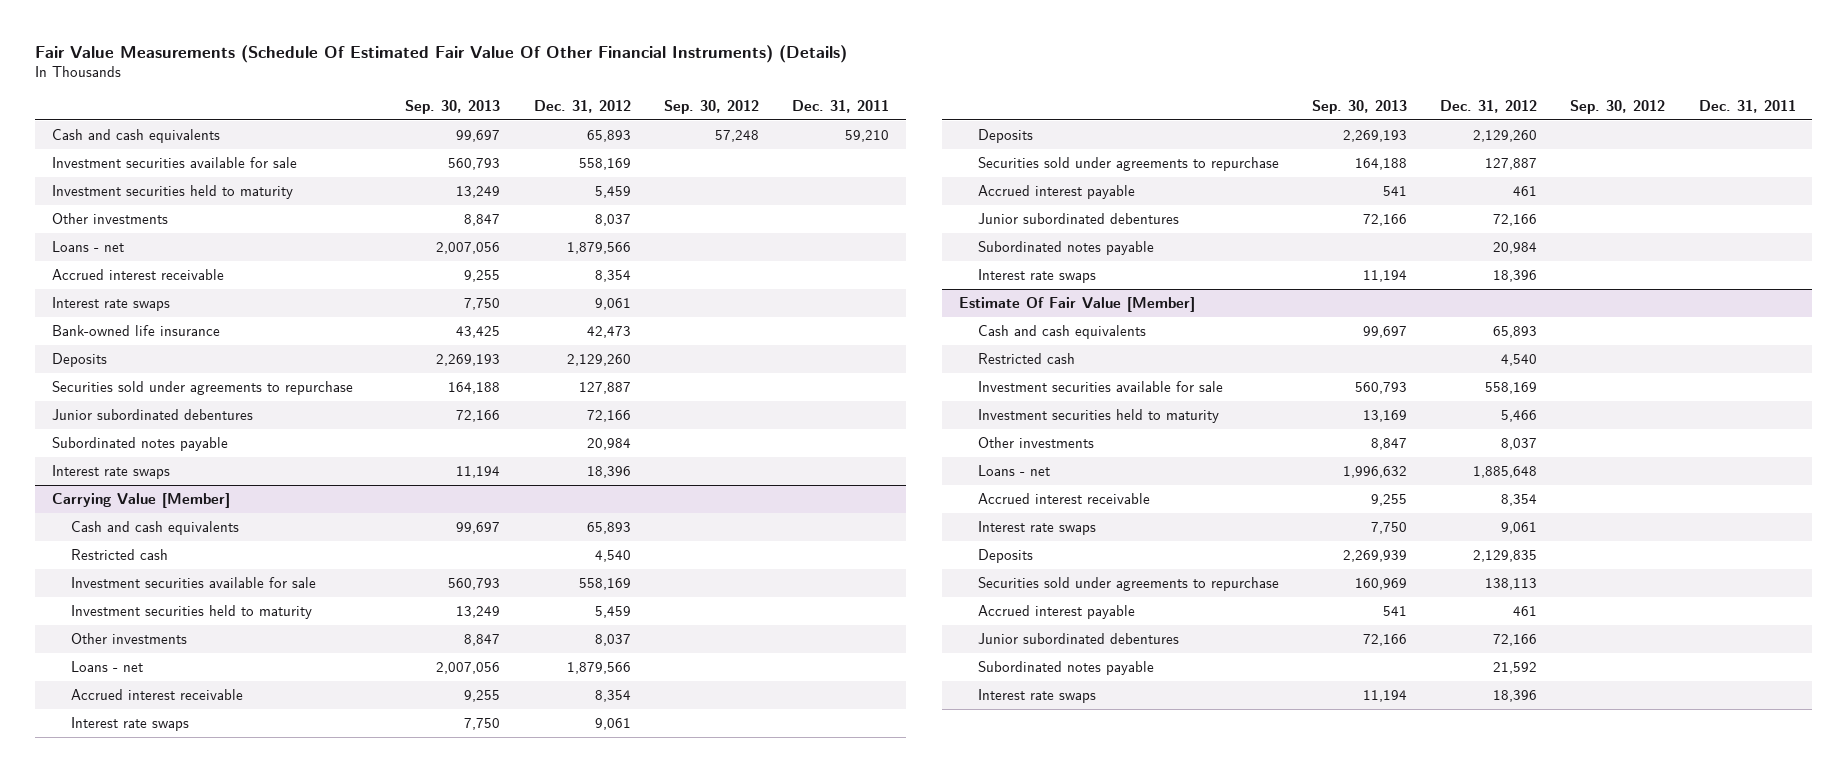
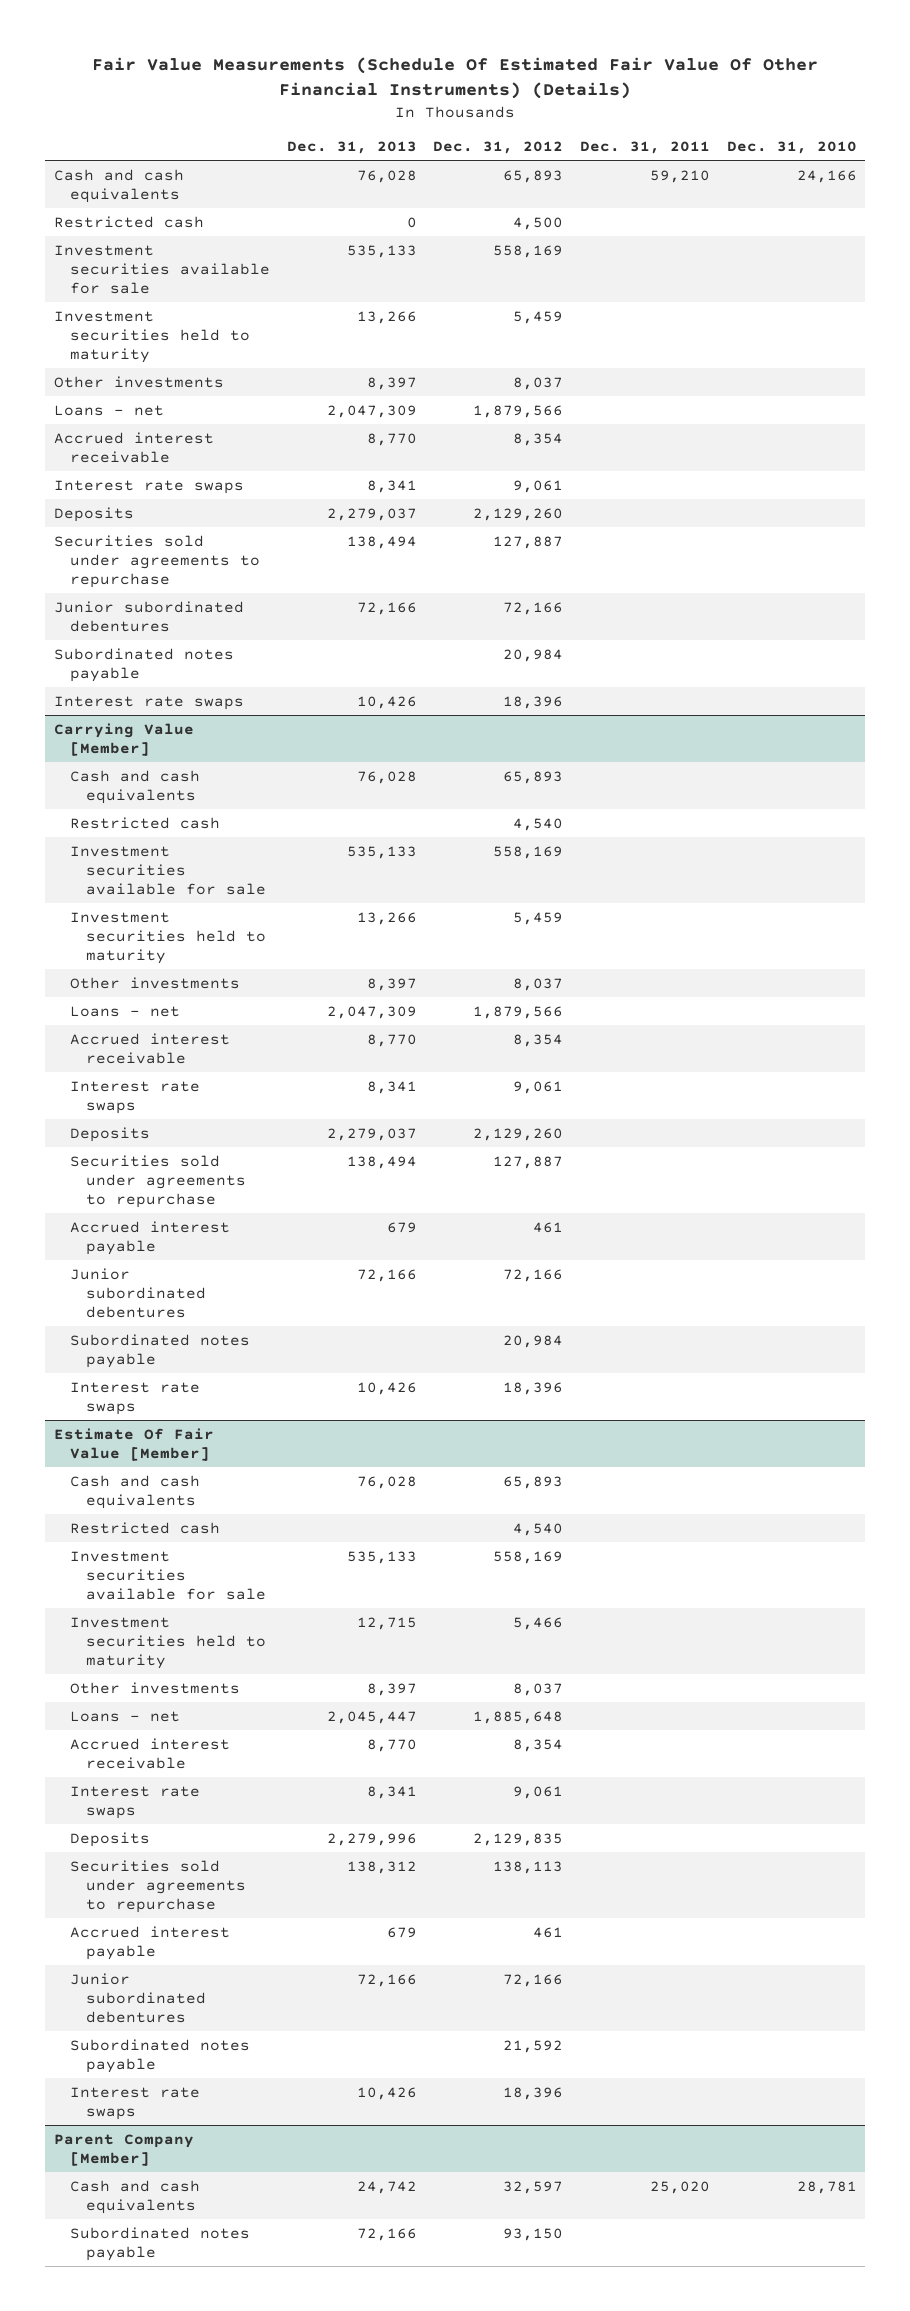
- | Sep. 30, 2013 | Dec. 31, 2012 | Sep. 30, 2012 | Dec. 31, 2011
+ | Dec. 31, 2013 | Dec. 31, 2012 | Dec. 31, 2011 | Dec. 31, 2010
+ Restricted cash | 0 | 4,500 | |
- Bank-owned life insurance | 43,425 | 42,473 | |
+ Parent Company [Member]
+ Cash and cash equivalents | 24,742 | 32,597 | 25,020 | 28,781
+ Subordinated notes payable | 72,166 | 93,150 | |

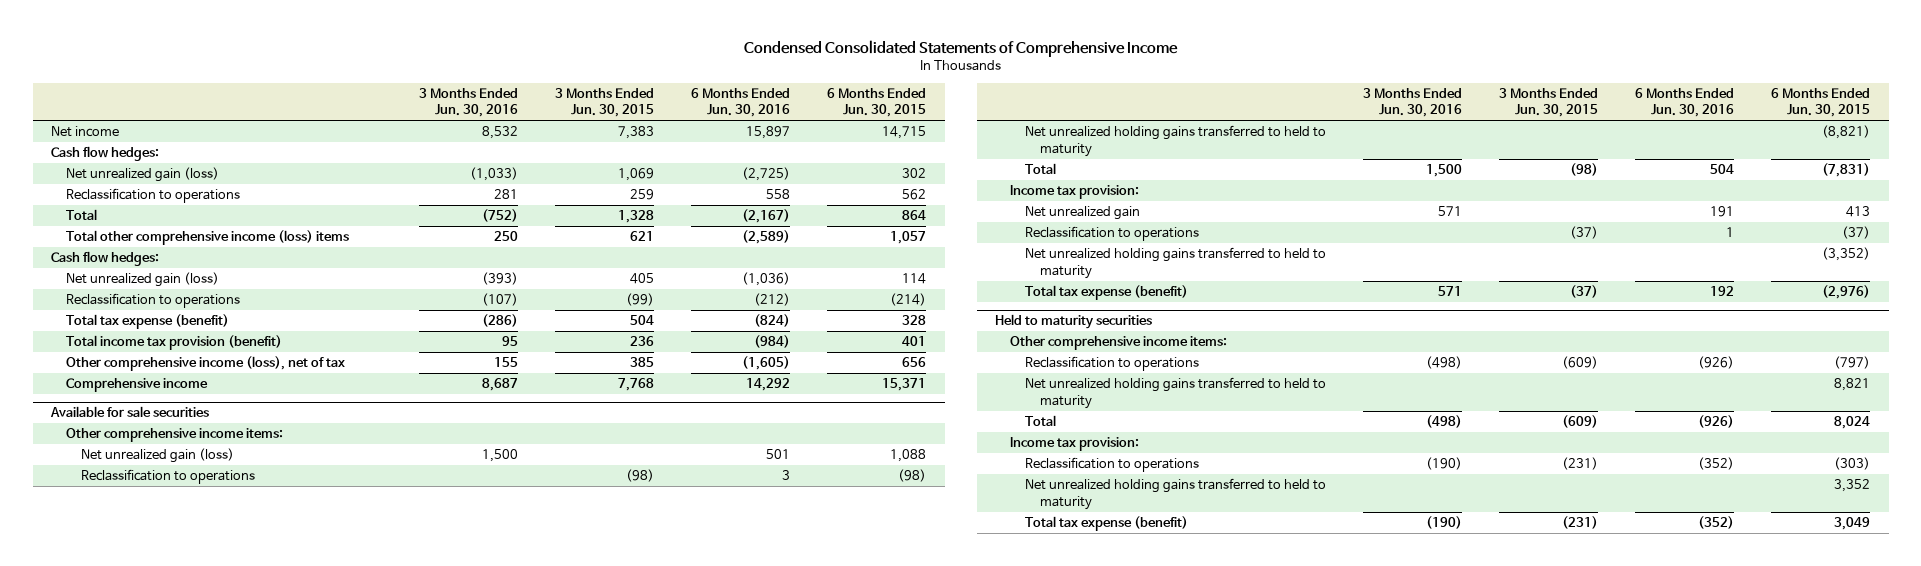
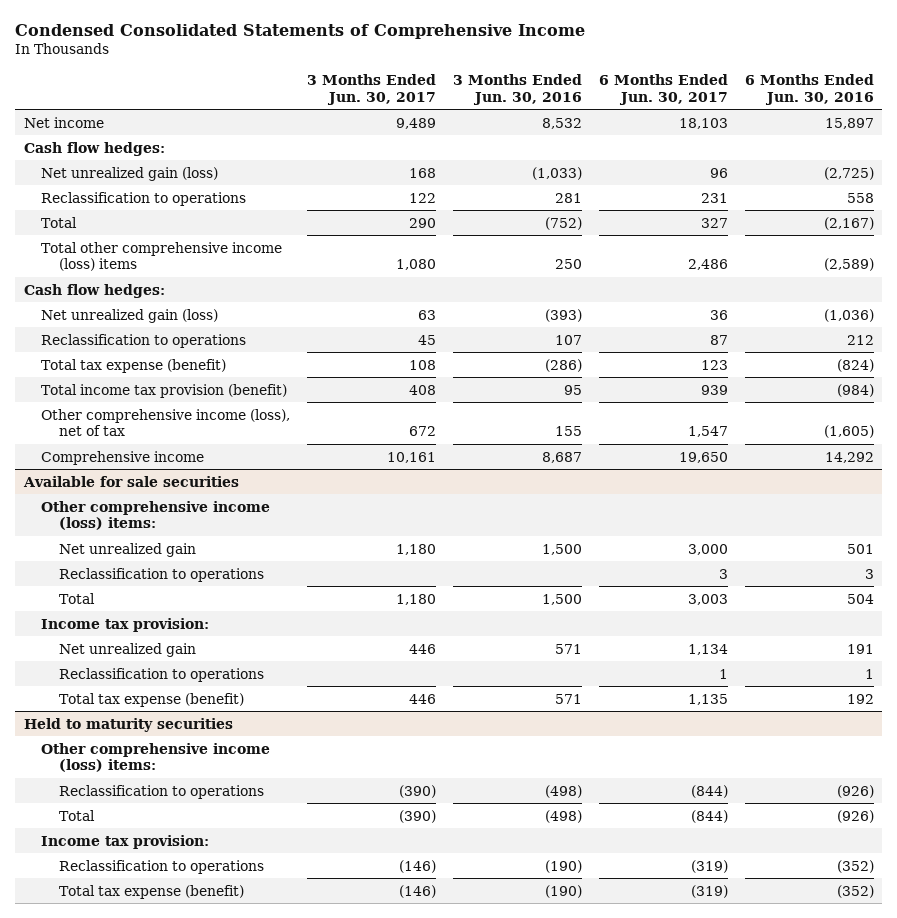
- | 3 Months Ended Jun. 30, 2016 | 3 Months Ended Jun. 30, 2015 | 6 Months Ended Jun. 30, 2016 | 6 Months Ended Jun. 30, 2015
+ | 3 Months Ended Jun. 30, 2017 | 3 Months Ended Jun. 30, 2016 | 6 Months Ended Jun. 30, 2017 | 6 Months Ended Jun. 30, 2016
- Reclassification to operations | (107) | (99) | (212) | (214)
+ Reclassification to operations | 45 | 107 | 87 | 212
@ Available for sale securities
- Other comprehensive income items:
- Net unrealized gain (loss) | 1,500 | | 501 | 1,088
+ Other comprehensive income (loss) items:
+ Net unrealized gain | 1,180 | 1,500 | 3,000 | 501
- Net unrealized holding gains transferred to held to maturity | | | | (8,821)
- Net unrealized holding gains transferred to held to maturity | | | | (3,352)
@ Held to maturity securities
- Other comprehensive income items:
+ Other comprehensive income (loss) items:
- Net unrealized holding gains transferred to held to maturity | | | | 8,821
- Net unrealized holding gains transferred to held to maturity | | | | 3,352

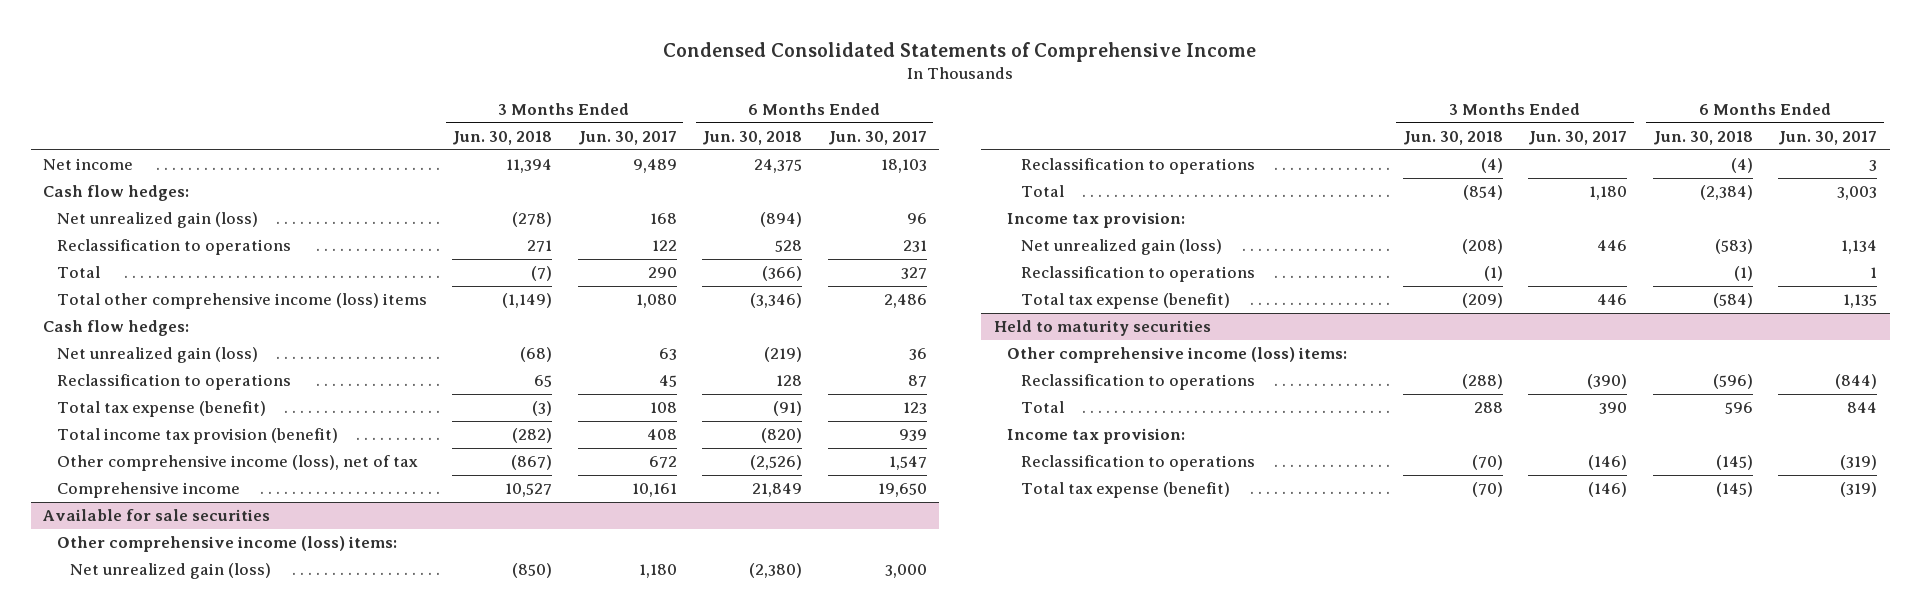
- | 3 Months Ended Jun. 30, 2017 | 3 Months Ended Jun. 30, 2016 | 6 Months Ended Jun. 30, 2017 | 6 Months Ended Jun. 30, 2016
+ | 3 Months Ended Jun. 30, 2018 | 3 Months Ended Jun. 30, 2017 | 6 Months Ended Jun. 30, 2018 | 6 Months Ended Jun. 30, 2017
@ Available for sale securities
- Net unrealized gain | 1,180 | 1,500 | 3,000 | 501
+ Net unrealized gain (loss) | (850) | 1,180 | (2,380) | 3,000
- Net unrealized gain | 446 | 571 | 1,134 | 191
+ Net unrealized gain (loss) | (208) | 446 | (583) | 1,134
@ Held to maturity securities
- Total | (390) | (498) | (844) | (926)
+ Total | 288 | 390 | 596 | 844

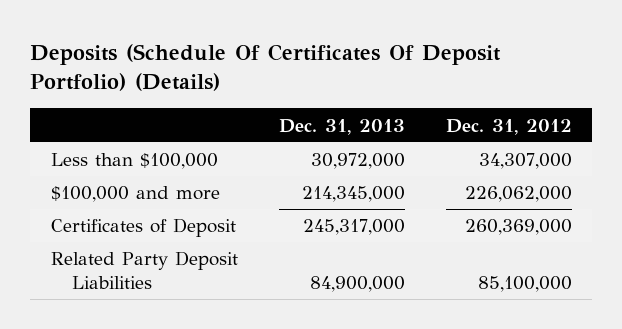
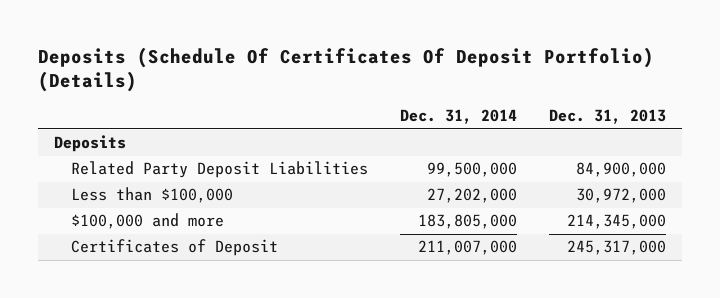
- | Dec. 31, 2013 | Dec. 31, 2012
+ | Dec. 31, 2014 | Dec. 31, 2013
+ Deposits
moved up: Related Party Deposit Liabilities | 99,500,000 | 84,900,000

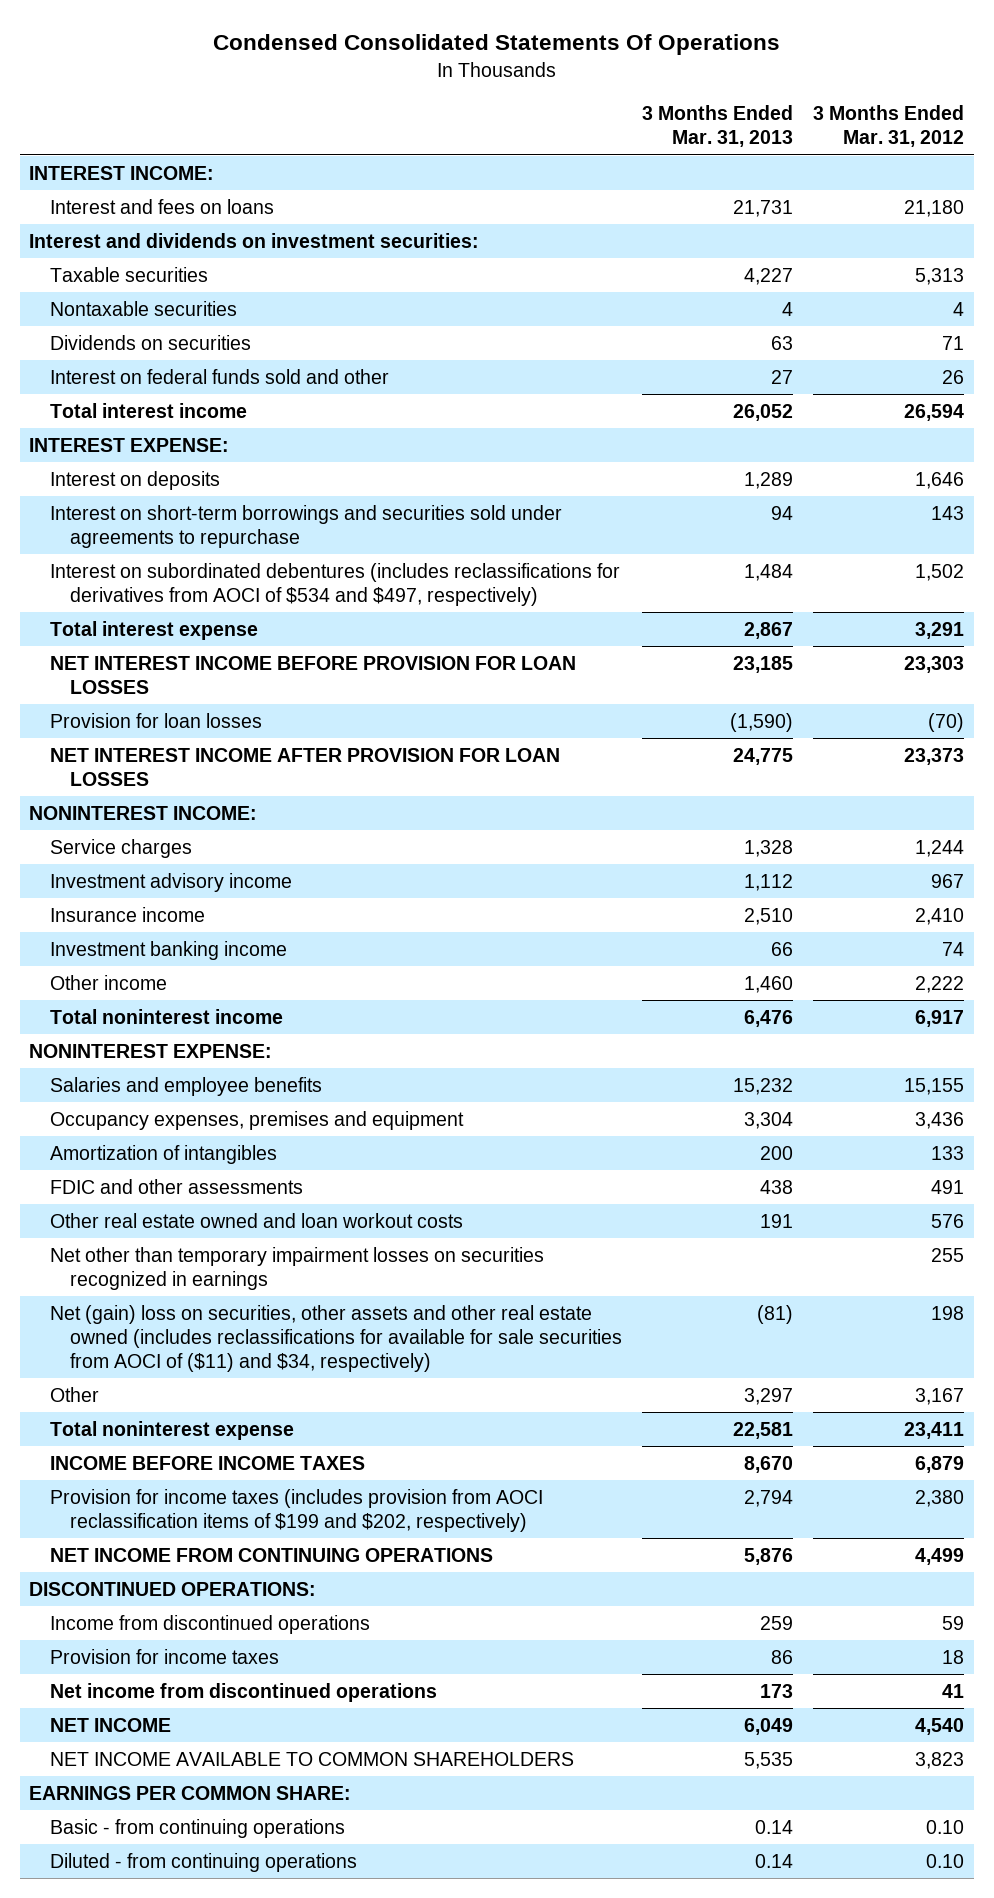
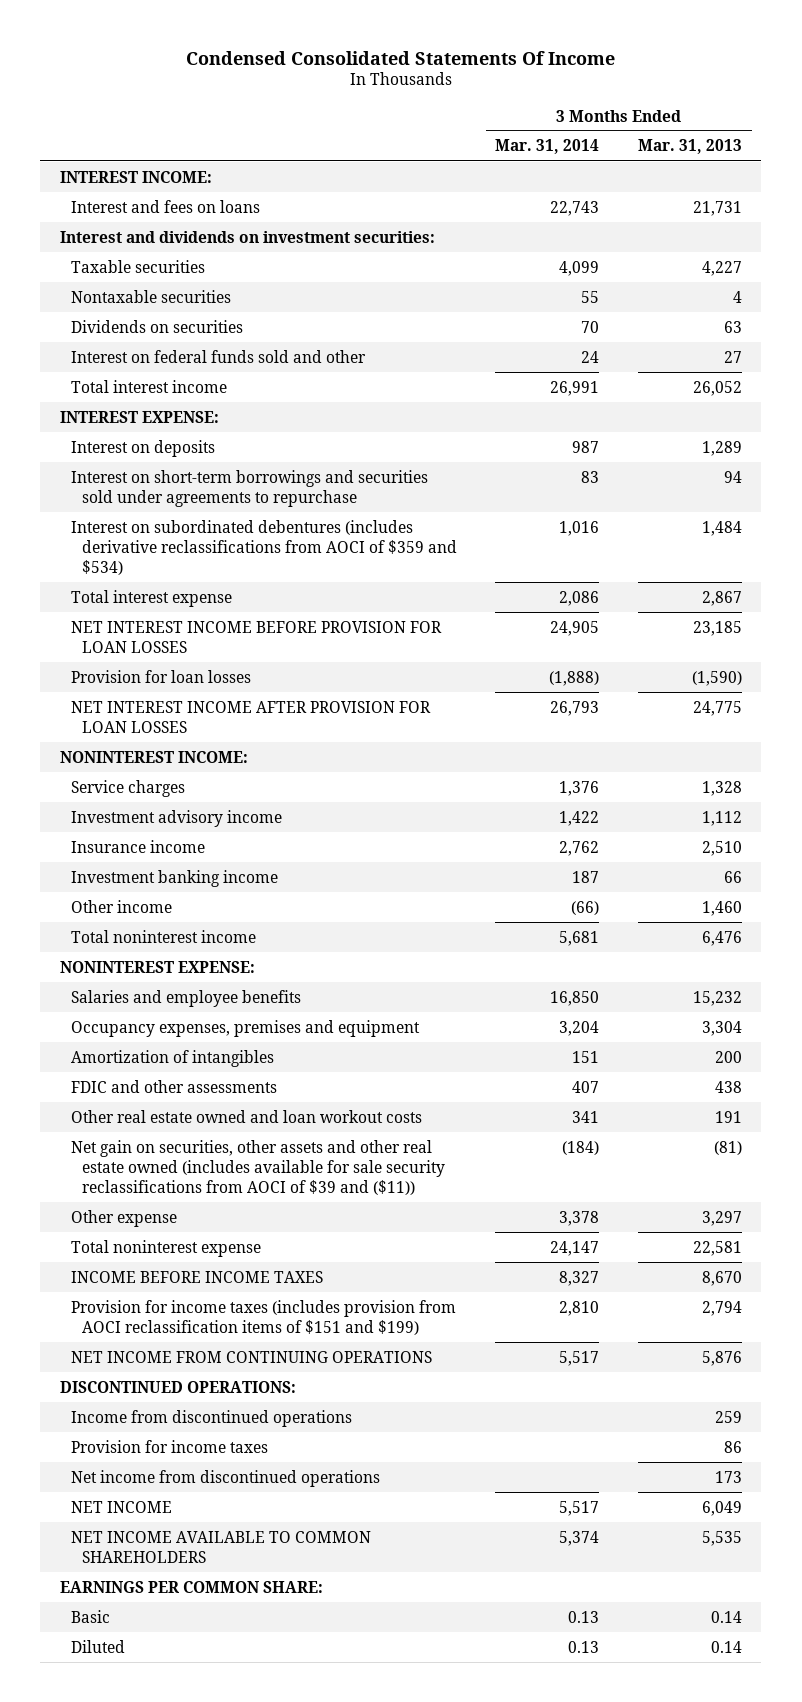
- Condensed Consolidated Statements Of Operations
+ Condensed Consolidated Statements Of Income
- | 3 Months Ended Mar. 31, 2013 | 3 Months Ended Mar. 31, 2012
+ | 3 Months Ended Mar. 31, 2014 | 3 Months Ended Mar. 31, 2013
- Interest on subordinated debentures (includes reclassifications for derivatives from AOCI of $534 and $497, respectively) | 1,484 | 1,502
+ Interest on subordinated debentures (includes derivative reclassifications from AOCI of $359 and $534) | 1,016 | 1,484
- Net other than temporary impairment losses on securities recognized in earnings | | 255
- Net (gain) loss on securities, other assets and other real estate owned (includes reclassifications for available for sale securities from AOCI of ($11) and $34, respectively) | (81) | 198
- Other | 3,297 | 3,167
+ Net gain on securities, other assets and other real estate owned (includes available for sale security reclassifications from AOCI of $39 and ($11)) | (184) | (81)
+ Other expense | 3,378 | 3,297
- Provision for income taxes (includes provision from AOCI reclassification items of $199 and $202, respectively) | 2,794 | 2,380
+ Provision for income taxes (includes provision from AOCI reclassification items of $151 and $199) | 2,810 | 2,794
- Basic - from continuing operations | 0.14 | 0.10
- Diluted - from continuing operations | 0.14 | 0.10
+ Basic | 0.13 | 0.14
+ Diluted | 0.13 | 0.14

